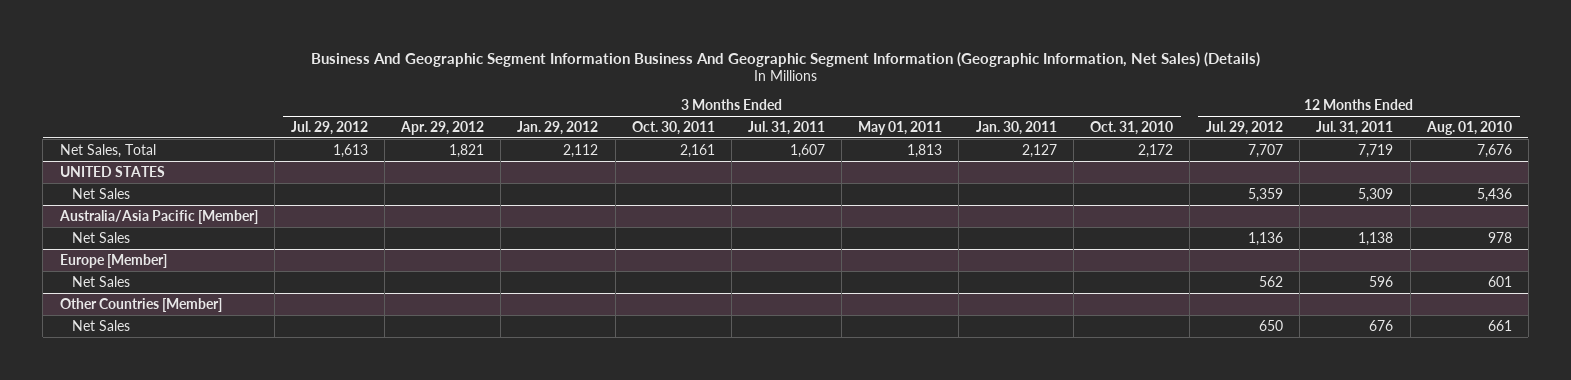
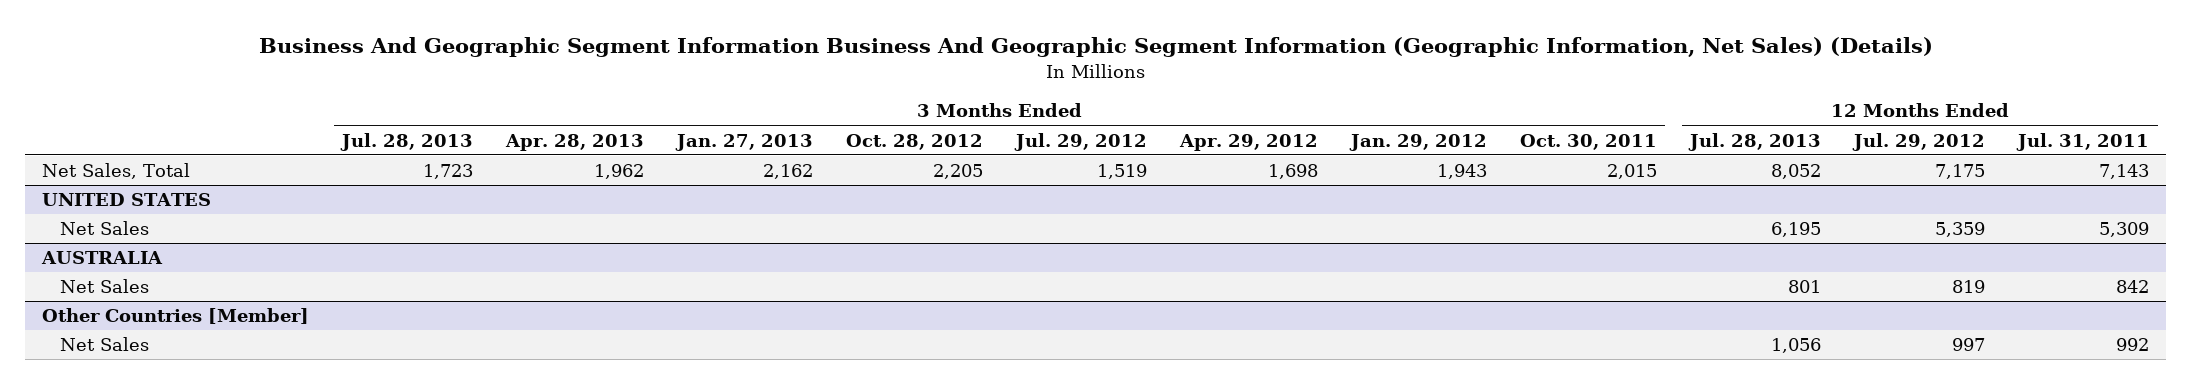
- | 3 Months Ended Jul. 29, 2012 | 3 Months Ended Apr. 29, 2012 | 3 Months Ended Jan. 29, 2012 | 3 Months Ended Oct. 30, 2011 | 3 Months Ended Jul. 31, 2011 | 3 Months Ended May 01, 2011 | 3 Months Ended Jan. 30, 2011 | 3 Months Ended Oct. 31, 2010 | 12 Months Ended Jul. 29, 2012 | 12 Months Ended Jul. 31, 2011 | 12 Months Ended Aug. 01, 2010
+ | 3 Months Ended Jul. 28, 2013 | 3 Months Ended Apr. 28, 2013 | 3 Months Ended Jan. 27, 2013 | 3 Months Ended Oct. 28, 2012 | 3 Months Ended Jul. 29, 2012 | 3 Months Ended Apr. 29, 2012 | 3 Months Ended Jan. 29, 2012 | 3 Months Ended Oct. 30, 2011 | 12 Months Ended Jul. 28, 2013 | 12 Months Ended Jul. 29, 2012 | 12 Months Ended Jul. 31, 2011
- Net Sales, Total | 1,613 | 1,821 | 2,112 | 2,161 | 1,607 | 1,813 | 2,127 | 2,172 | 7,707 | 7,719 | 7,676
+ Net Sales, Total | 1,723 | 1,962 | 2,162 | 2,205 | 1,519 | 1,698 | 1,943 | 2,015 | 8,052 | 7,175 | 7,143
- Australia/Asia Pacific [Member]
- Net Sales | | | | | | | | | 1,136 | 1,138 | 978
- Europe [Member]
- Net Sales | | | | | | | | | 562 | 596 | 601
+ AUSTRALIA
+ Net Sales | | | | | | | | | 801 | 819 | 842
@ Other Countries [Member]
- Net Sales | | | | | | | | | 650 | 676 | 661
+ Net Sales | | | | | | | | | 1,056 | 997 | 992

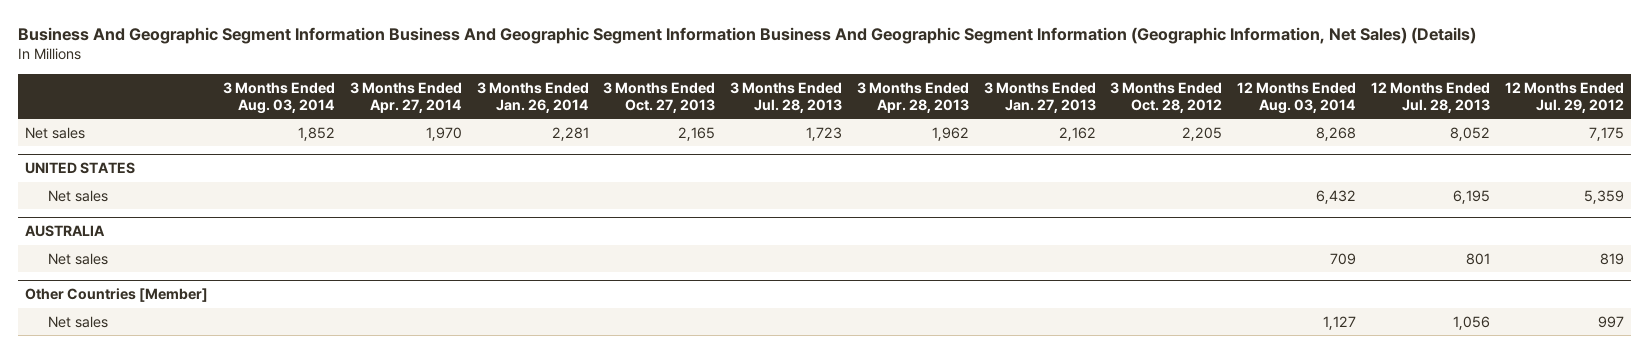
- Business And Geographic Segment Information Business And Geographic Segment Information (Geographic Information, Net Sales) (Details)
+ Business And Geographic Segment Information Business And Geographic Segment Information Business And Geographic Segment Information (Geographic Information, Net Sales) (Details)
- | 3 Months Ended Jul. 28, 2013 | 3 Months Ended Apr. 28, 2013 | 3 Months Ended Jan. 27, 2013 | 3 Months Ended Oct. 28, 2012 | 3 Months Ended Jul. 29, 2012 | 3 Months Ended Apr. 29, 2012 | 3 Months Ended Jan. 29, 2012 | 3 Months Ended Oct. 30, 2011 | 12 Months Ended Jul. 28, 2013 | 12 Months Ended Jul. 29, 2012 | 12 Months Ended Jul. 31, 2011
+ | 3 Months Ended Aug. 03, 2014 | 3 Months Ended Apr. 27, 2014 | 3 Months Ended Jan. 26, 2014 | 3 Months Ended Oct. 27, 2013 | 3 Months Ended Jul. 28, 2013 | 3 Months Ended Apr. 28, 2013 | 3 Months Ended Jan. 27, 2013 | 3 Months Ended Oct. 28, 2012 | 12 Months Ended Aug. 03, 2014 | 12 Months Ended Jul. 28, 2013 | 12 Months Ended Jul. 29, 2012
- Net Sales, Total | 1,723 | 1,962 | 2,162 | 2,205 | 1,519 | 1,698 | 1,943 | 2,015 | 8,052 | 7,175 | 7,143
+ Net sales | 1,852 | 1,970 | 2,281 | 2,165 | 1,723 | 1,962 | 2,162 | 2,205 | 8,268 | 8,052 | 7,175
@ UNITED STATES
- Net Sales | | | | | | | | | 6,195 | 5,359 | 5,309
+ Net sales | | | | | | | | | 6,432 | 6,195 | 5,359
@ AUSTRALIA
- Net Sales | | | | | | | | | 801 | 819 | 842
+ Net sales | | | | | | | | | 709 | 801 | 819
@ Other Countries [Member]
- Net Sales | | | | | | | | | 1,056 | 997 | 992
+ Net sales | | | | | | | | | 1,127 | 1,056 | 997

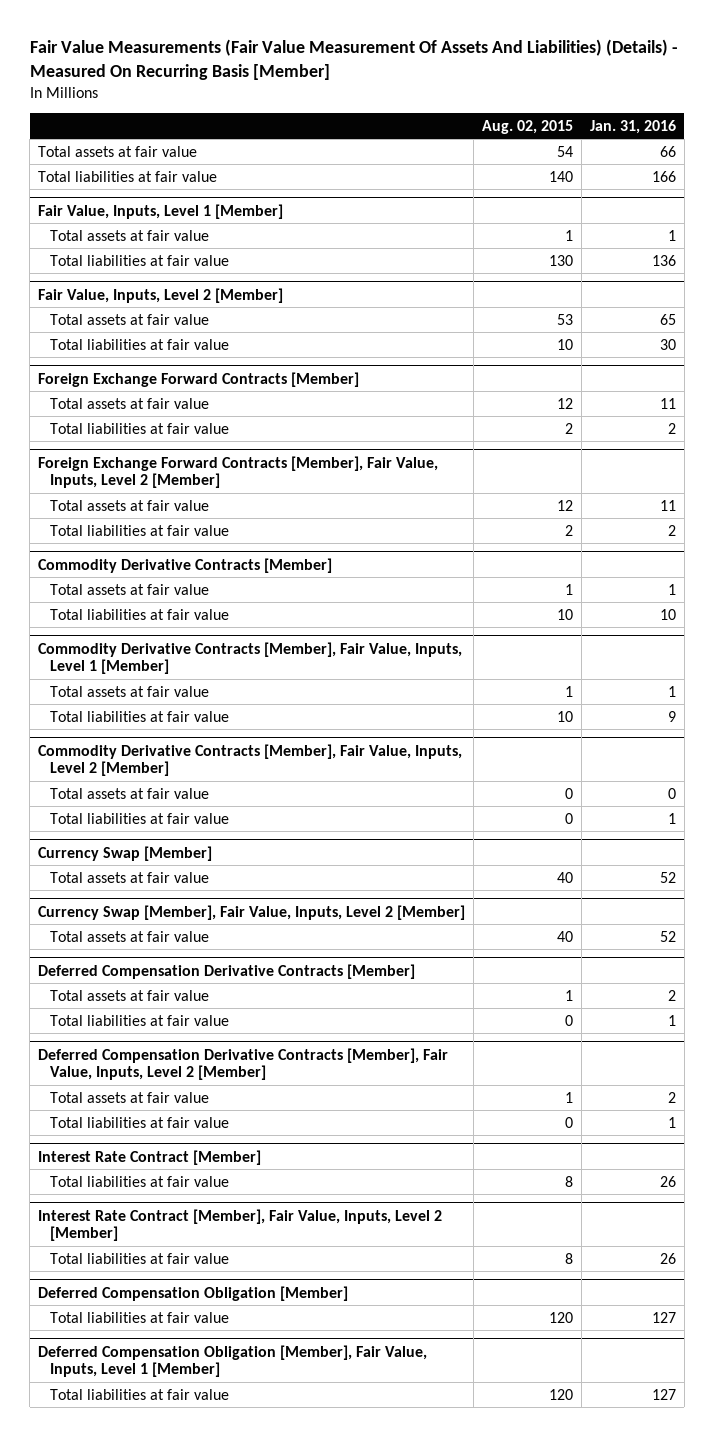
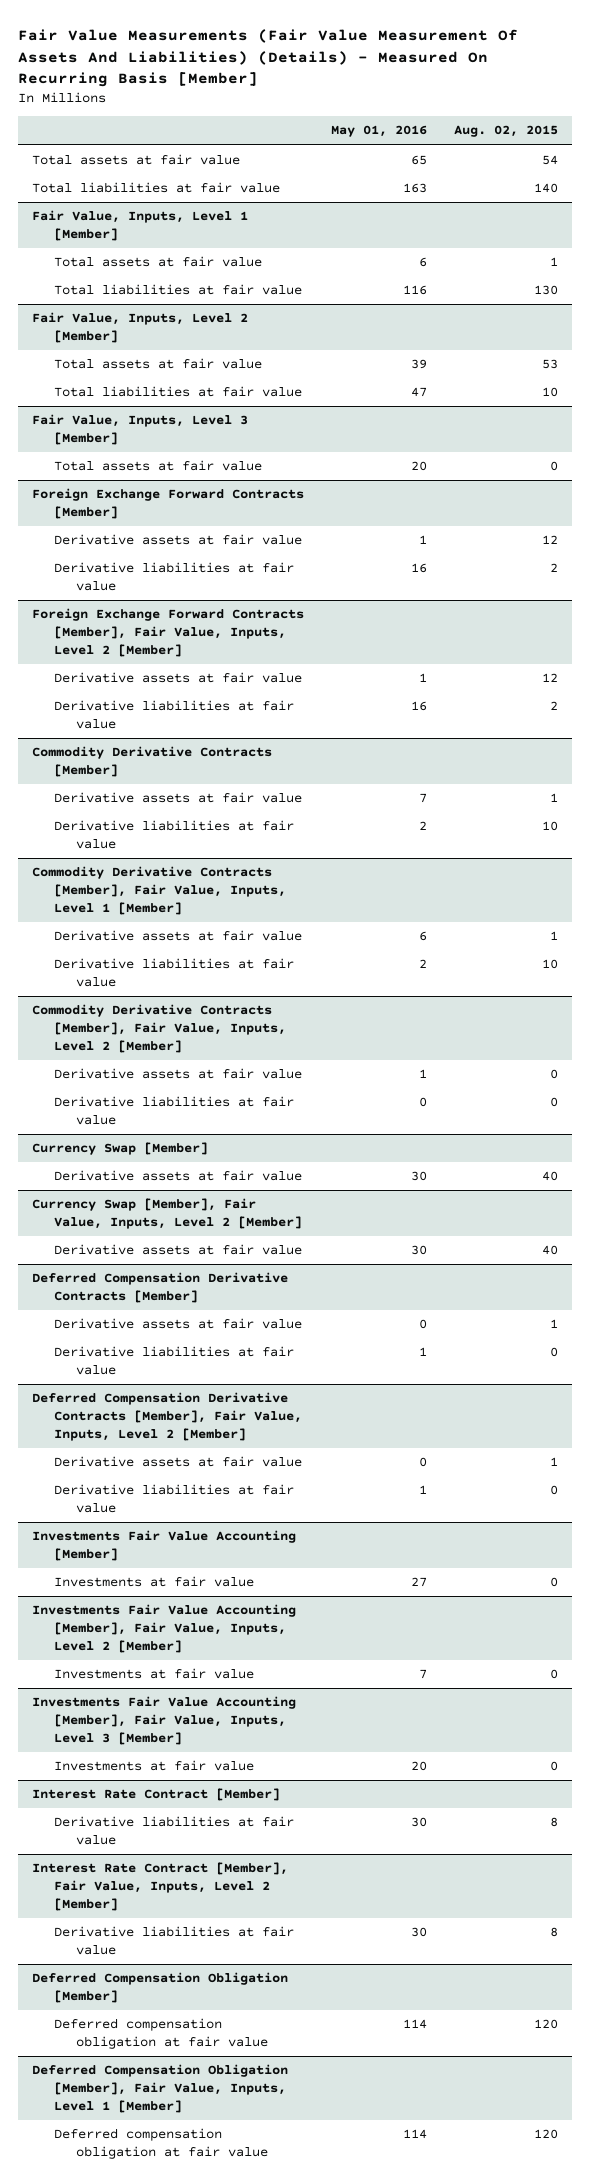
- | Aug. 02, 2015 | Jan. 31, 2016
+ | May 01, 2016 | Aug. 02, 2015
+ Fair Value, Inputs, Level 3 [Member]
+ Total assets at fair value | 20 | 0
@ Foreign Exchange Forward Contracts [Member]
- Total assets at fair value | 12 | 11
- Total liabilities at fair value | 2 | 2
+ Derivative assets at fair value | 1 | 12
+ Derivative liabilities at fair value | 16 | 2
@ Foreign Exchange Forward Contracts [Member], Fair Value, Inputs, Level 2 [Member]
- Total assets at fair value | 12 | 11
- Total liabilities at fair value | 2 | 2
+ Derivative assets at fair value | 1 | 12
+ Derivative liabilities at fair value | 16 | 2
@ Commodity Derivative Contracts [Member]
- Total assets at fair value | 1 | 1
- Total liabilities at fair value | 10 | 10
+ Derivative assets at fair value | 7 | 1
+ Derivative liabilities at fair value | 2 | 10
@ Commodity Derivative Contracts [Member], Fair Value, Inputs, Level 1 [Member]
- Total assets at fair value | 1 | 1
- Total liabilities at fair value | 10 | 9
+ Derivative assets at fair value | 6 | 1
+ Derivative liabilities at fair value | 2 | 10
@ Commodity Derivative Contracts [Member], Fair Value, Inputs, Level 2 [Member]
- Total assets at fair value | 0 | 0
- Total liabilities at fair value | 0 | 1
+ Derivative assets at fair value | 1 | 0
+ Derivative liabilities at fair value | 0 | 0
@ Currency Swap [Member]
- Total assets at fair value | 40 | 52
+ Derivative assets at fair value | 30 | 40
@ Currency Swap [Member], Fair Value, Inputs, Level 2 [Member]
- Total assets at fair value | 40 | 52
+ Derivative assets at fair value | 30 | 40
@ Deferred Compensation Derivative Contracts [Member]
- Total assets at fair value | 1 | 2
- Total liabilities at fair value | 0 | 1
+ Derivative assets at fair value | 0 | 1
+ Derivative liabilities at fair value | 1 | 0
@ Deferred Compensation Derivative Contracts [Member], Fair Value, Inputs, Level 2 [Member]
- Total assets at fair value | 1 | 2
- Total liabilities at fair value | 0 | 1
+ Derivative assets at fair value | 0 | 1
+ Derivative liabilities at fair value | 1 | 0
+ Investments Fair Value Accounting [Member]
+ Investments at fair value | 27 | 0
+ Investments Fair Value Accounting [Member], Fair Value, Inputs, Level 2 [Member]
+ Investments at fair value | 7 | 0
+ Investments Fair Value Accounting [Member], Fair Value, Inputs, Level 3 [Member]
+ Investments at fair value | 20 | 0
@ Interest Rate Contract [Member]
- Total liabilities at fair value | 8 | 26
+ Derivative liabilities at fair value | 30 | 8
@ Interest Rate Contract [Member], Fair Value, Inputs, Level 2 [Member]
- Total liabilities at fair value | 8 | 26
+ Derivative liabilities at fair value | 30 | 8
@ Deferred Compensation Obligation [Member]
- Total liabilities at fair value | 120 | 127
+ Deferred compensation obligation at fair value | 114 | 120
@ Deferred Compensation Obligation [Member], Fair Value, Inputs, Level 1 [Member]
- Total liabilities at fair value | 120 | 127
+ Deferred compensation obligation at fair value | 114 | 120

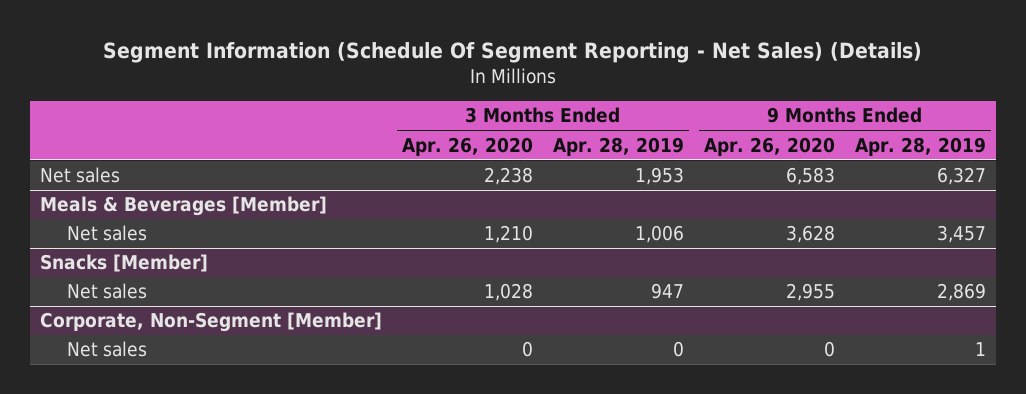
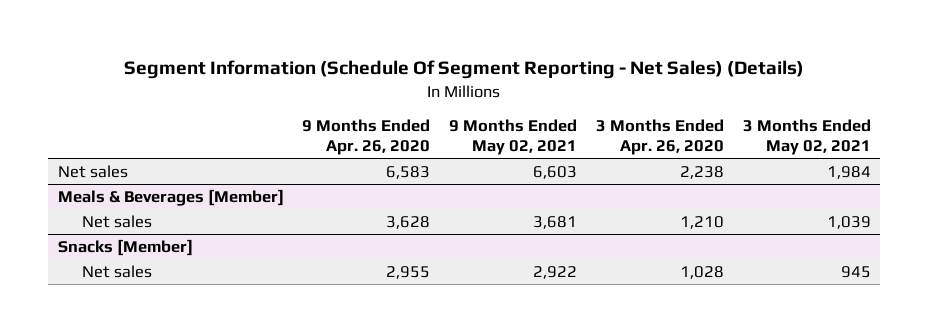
- | 3 Months Ended Apr. 26, 2020 | 3 Months Ended Apr. 28, 2019 | 9 Months Ended Apr. 26, 2020 | 9 Months Ended Apr. 28, 2019
+ | 9 Months Ended Apr. 26, 2020 | 9 Months Ended May 02, 2021 | 3 Months Ended Apr. 26, 2020 | 3 Months Ended May 02, 2021
- Corporate, Non-Segment [Member]
- Net sales | 0 | 0 | 0 | 1

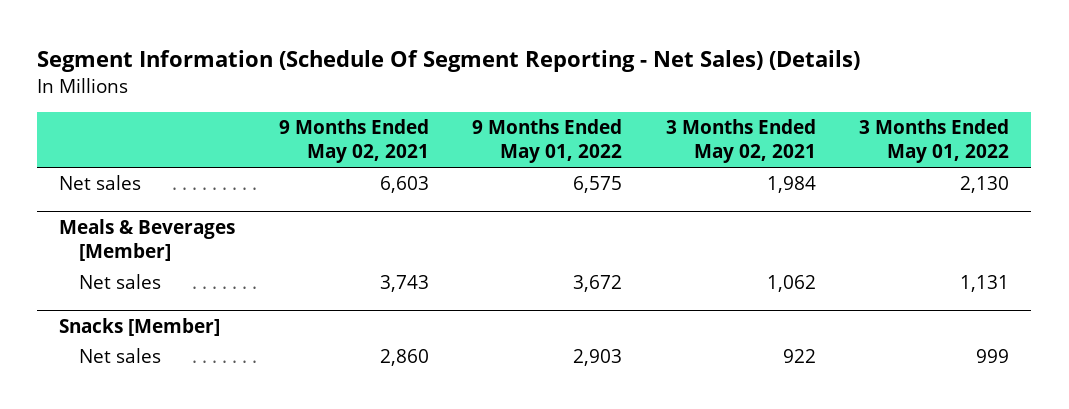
- | 9 Months Ended Apr. 26, 2020 | 9 Months Ended May 02, 2021 | 3 Months Ended Apr. 26, 2020 | 3 Months Ended May 02, 2021
+ | 9 Months Ended May 02, 2021 | 9 Months Ended May 01, 2022 | 3 Months Ended May 02, 2021 | 3 Months Ended May 01, 2022
@ Meals & Beverages [Member]
- Net sales | 3,628 | 3,681 | 1,210 | 1,039
+ Net sales | 3,743 | 3,672 | 1,062 | 1,131
@ Snacks [Member]
- Net sales | 2,955 | 2,922 | 1,028 | 945
+ Net sales | 2,860 | 2,903 | 922 | 999

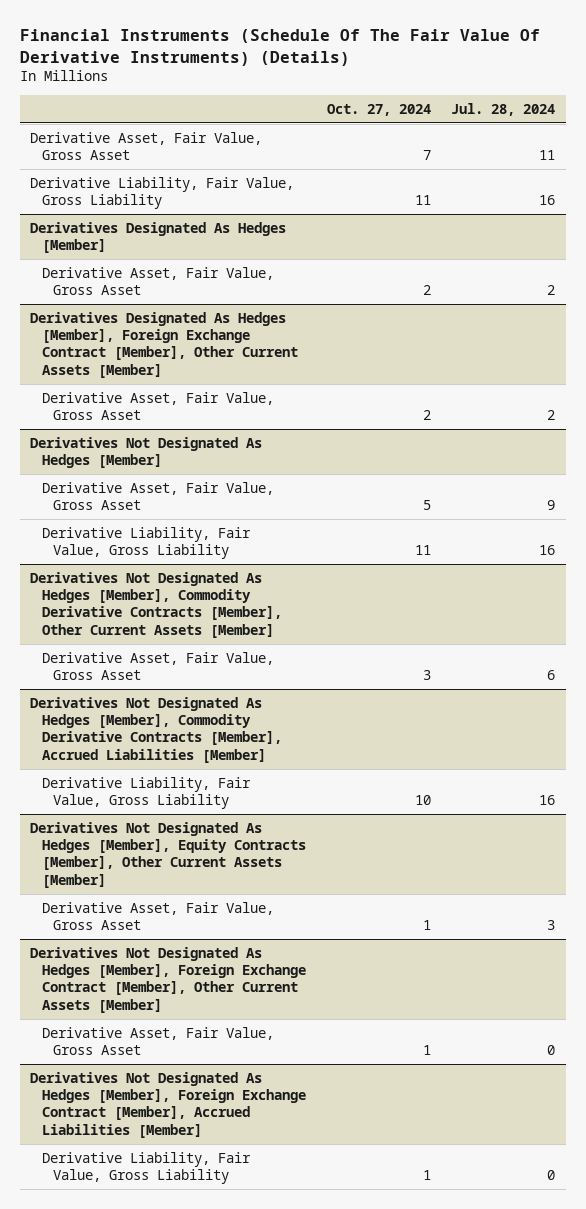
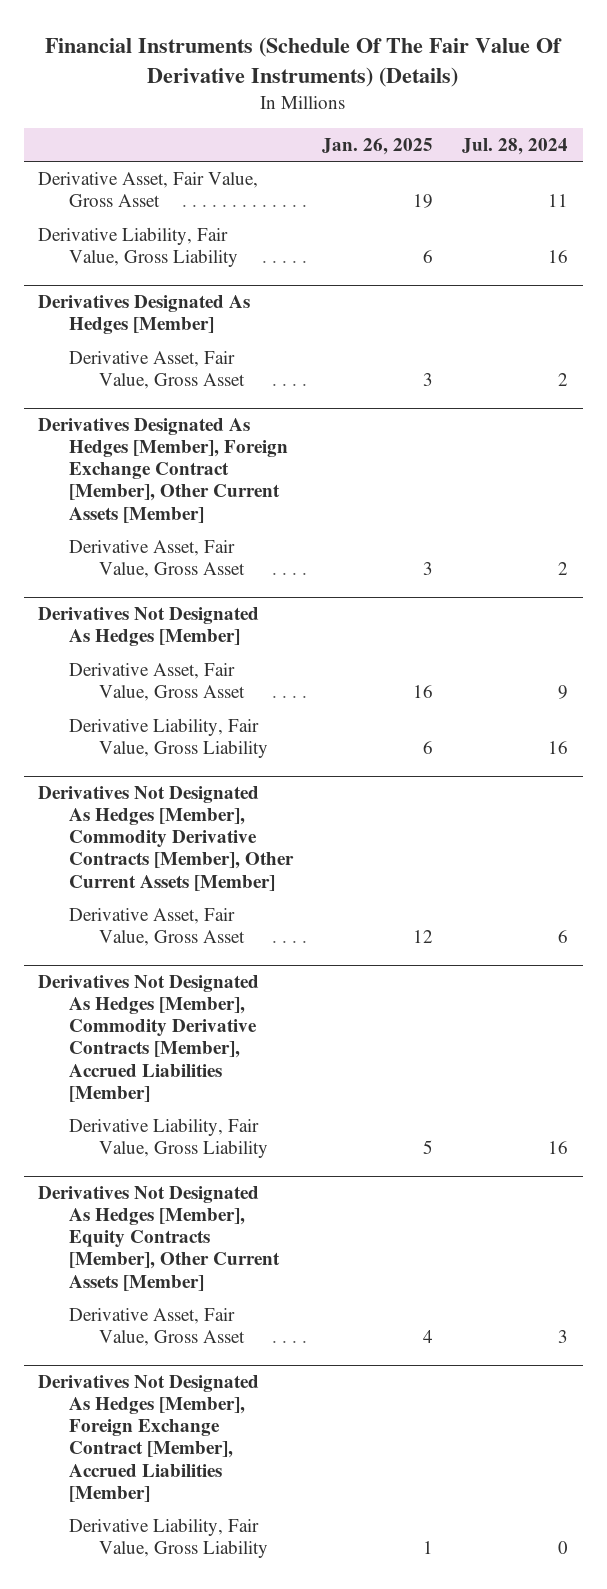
- | Oct. 27, 2024 | Jul. 28, 2024
+ | Jan. 26, 2025 | Jul. 28, 2024
- Derivatives Not Designated As Hedges [Member], Foreign Exchange Contract [Member], Other Current Assets [Member]
- Derivative Asset, Fair Value, Gross Asset | 1 | 0

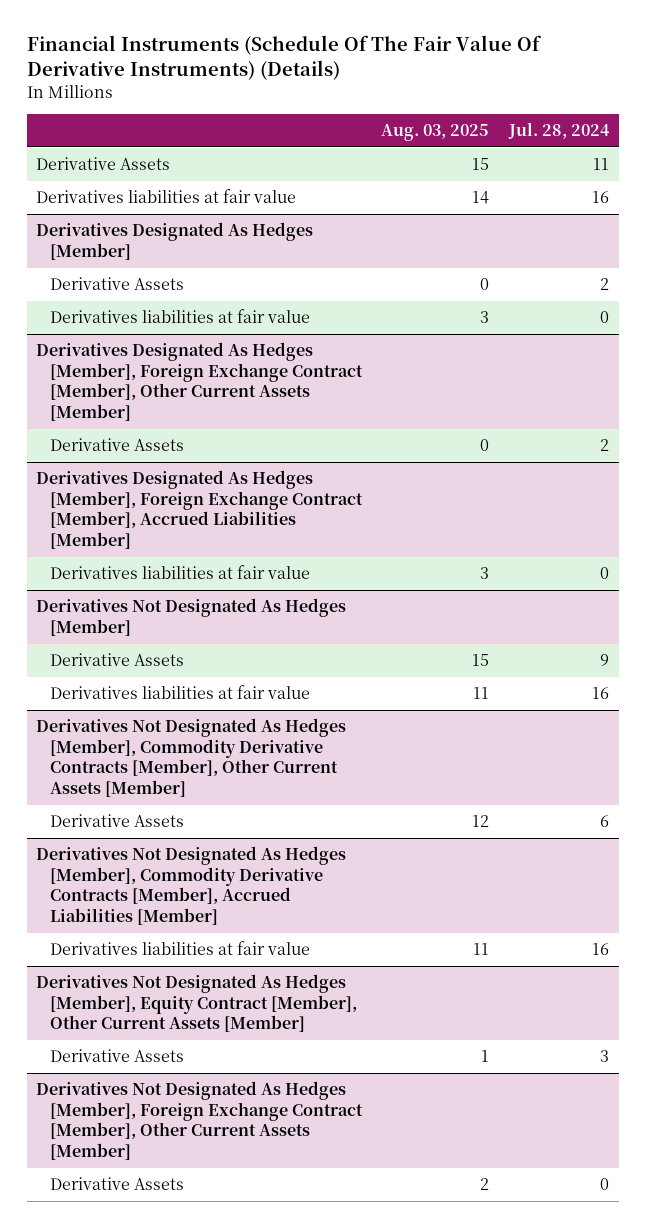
- | Jan. 26, 2025 | Jul. 28, 2024
+ | Aug. 03, 2025 | Jul. 28, 2024
- Derivative Asset, Fair Value, Gross Asset | 19 | 11
- Derivative Liability, Fair Value, Gross Liability | 6 | 16
+ Derivative Assets | 15 | 11
+ Derivatives liabilities at fair value | 14 | 16
@ Derivatives Designated As Hedges [Member]
- Derivative Asset, Fair Value, Gross Asset | 3 | 2
+ Derivative Assets | 0 | 2
+ Derivatives liabilities at fair value | 3 | 0
@ Derivatives Designated As Hedges [Member], Foreign Exchange Contract [Member], Other Current Assets [Member]
- Derivative Asset, Fair Value, Gross Asset | 3 | 2
+ Derivative Assets | 0 | 2
+ Derivatives Designated As Hedges [Member], Foreign Exchange Contract [Member], Accrued Liabilities [Member]
+ Derivatives liabilities at fair value | 3 | 0
@ Derivatives Not Designated As Hedges [Member]
- Derivative Asset, Fair Value, Gross Asset | 16 | 9
- Derivative Liability, Fair Value, Gross Liability | 6 | 16
+ Derivative Assets | 15 | 9
+ Derivatives liabilities at fair value | 11 | 16
@ Derivatives Not Designated As Hedges [Member], Commodity Derivative Contracts [Member], Other Current Assets [Member]
- Derivative Asset, Fair Value, Gross Asset | 12 | 6
+ Derivative Assets | 12 | 6
@ Derivatives Not Designated As Hedges [Member], Commodity Derivative Contracts [Member], Accrued Liabilities [Member]
- Derivative Liability, Fair Value, Gross Liability | 5 | 16
- Derivatives Not Designated As Hedges [Member], Equity Contracts [Member], Other Current Assets [Member]
- Derivative Asset, Fair Value, Gross Asset | 4 | 3
- Derivatives Not Designated As Hedges [Member], Foreign Exchange Contract [Member], Accrued Liabilities [Member]
- Derivative Liability, Fair Value, Gross Liability | 1 | 0
@ Derivatives Not Designated As Hedges [Member], Commodity Derivative Contracts [Member], Accrued Liabilities [Member]
+ Derivatives liabilities at fair value | 11 | 16
+ Derivatives Not Designated As Hedges [Member], Equity Contract [Member], Other Current Assets [Member]
+ Derivative Assets | 1 | 3
+ Derivatives Not Designated As Hedges [Member], Foreign Exchange Contract [Member], Other Current Assets [Member]
+ Derivative Assets | 2 | 0

